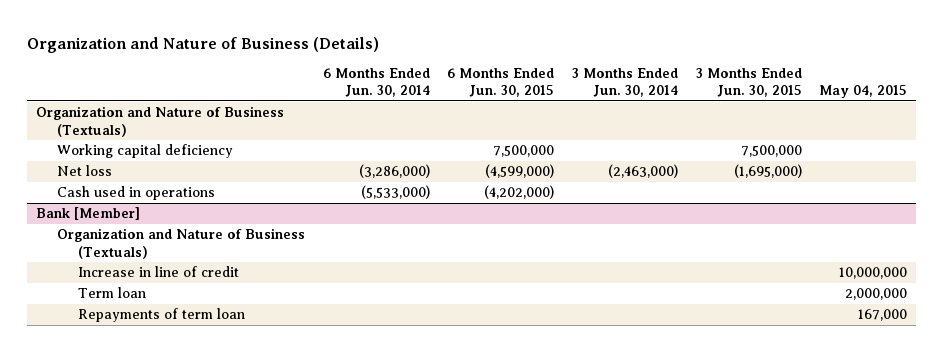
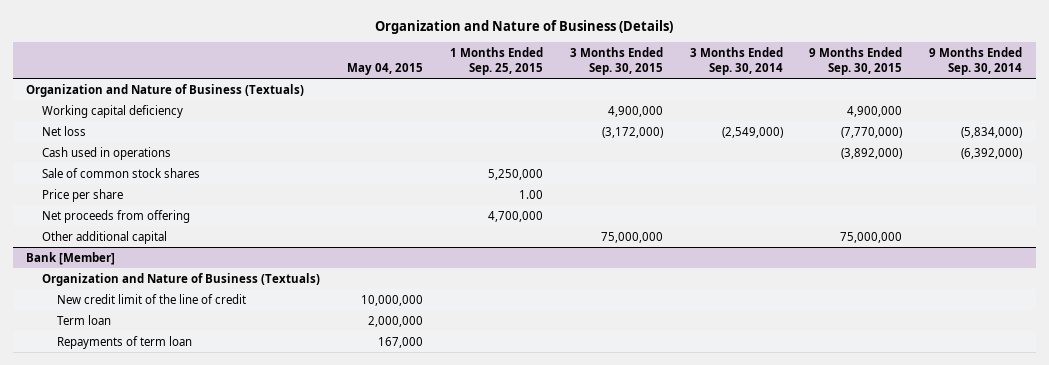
- | 6 Months Ended Jun. 30, 2014 | 6 Months Ended Jun. 30, 2015 | 3 Months Ended Jun. 30, 2014 | 3 Months Ended Jun. 30, 2015 | May 04, 2015
+ | May 04, 2015 | 1 Months Ended Sep. 25, 2015 | 3 Months Ended Sep. 30, 2015 | 3 Months Ended Sep. 30, 2014 | 9 Months Ended Sep. 30, 2015 | 9 Months Ended Sep. 30, 2014
+ Sale of common stock shares | | 5,250,000 | | | |
+ Price per share | | 1.00 | | | |
+ Net proceeds from offering | | 4,700,000 | | | |
+ Other additional capital | | | 75,000,000 | | 75,000,000 |
@ Bank [Member]
- Increase in line of credit | | | | | 10,000,000
+ New credit limit of the line of credit | 10,000,000 | | | | |

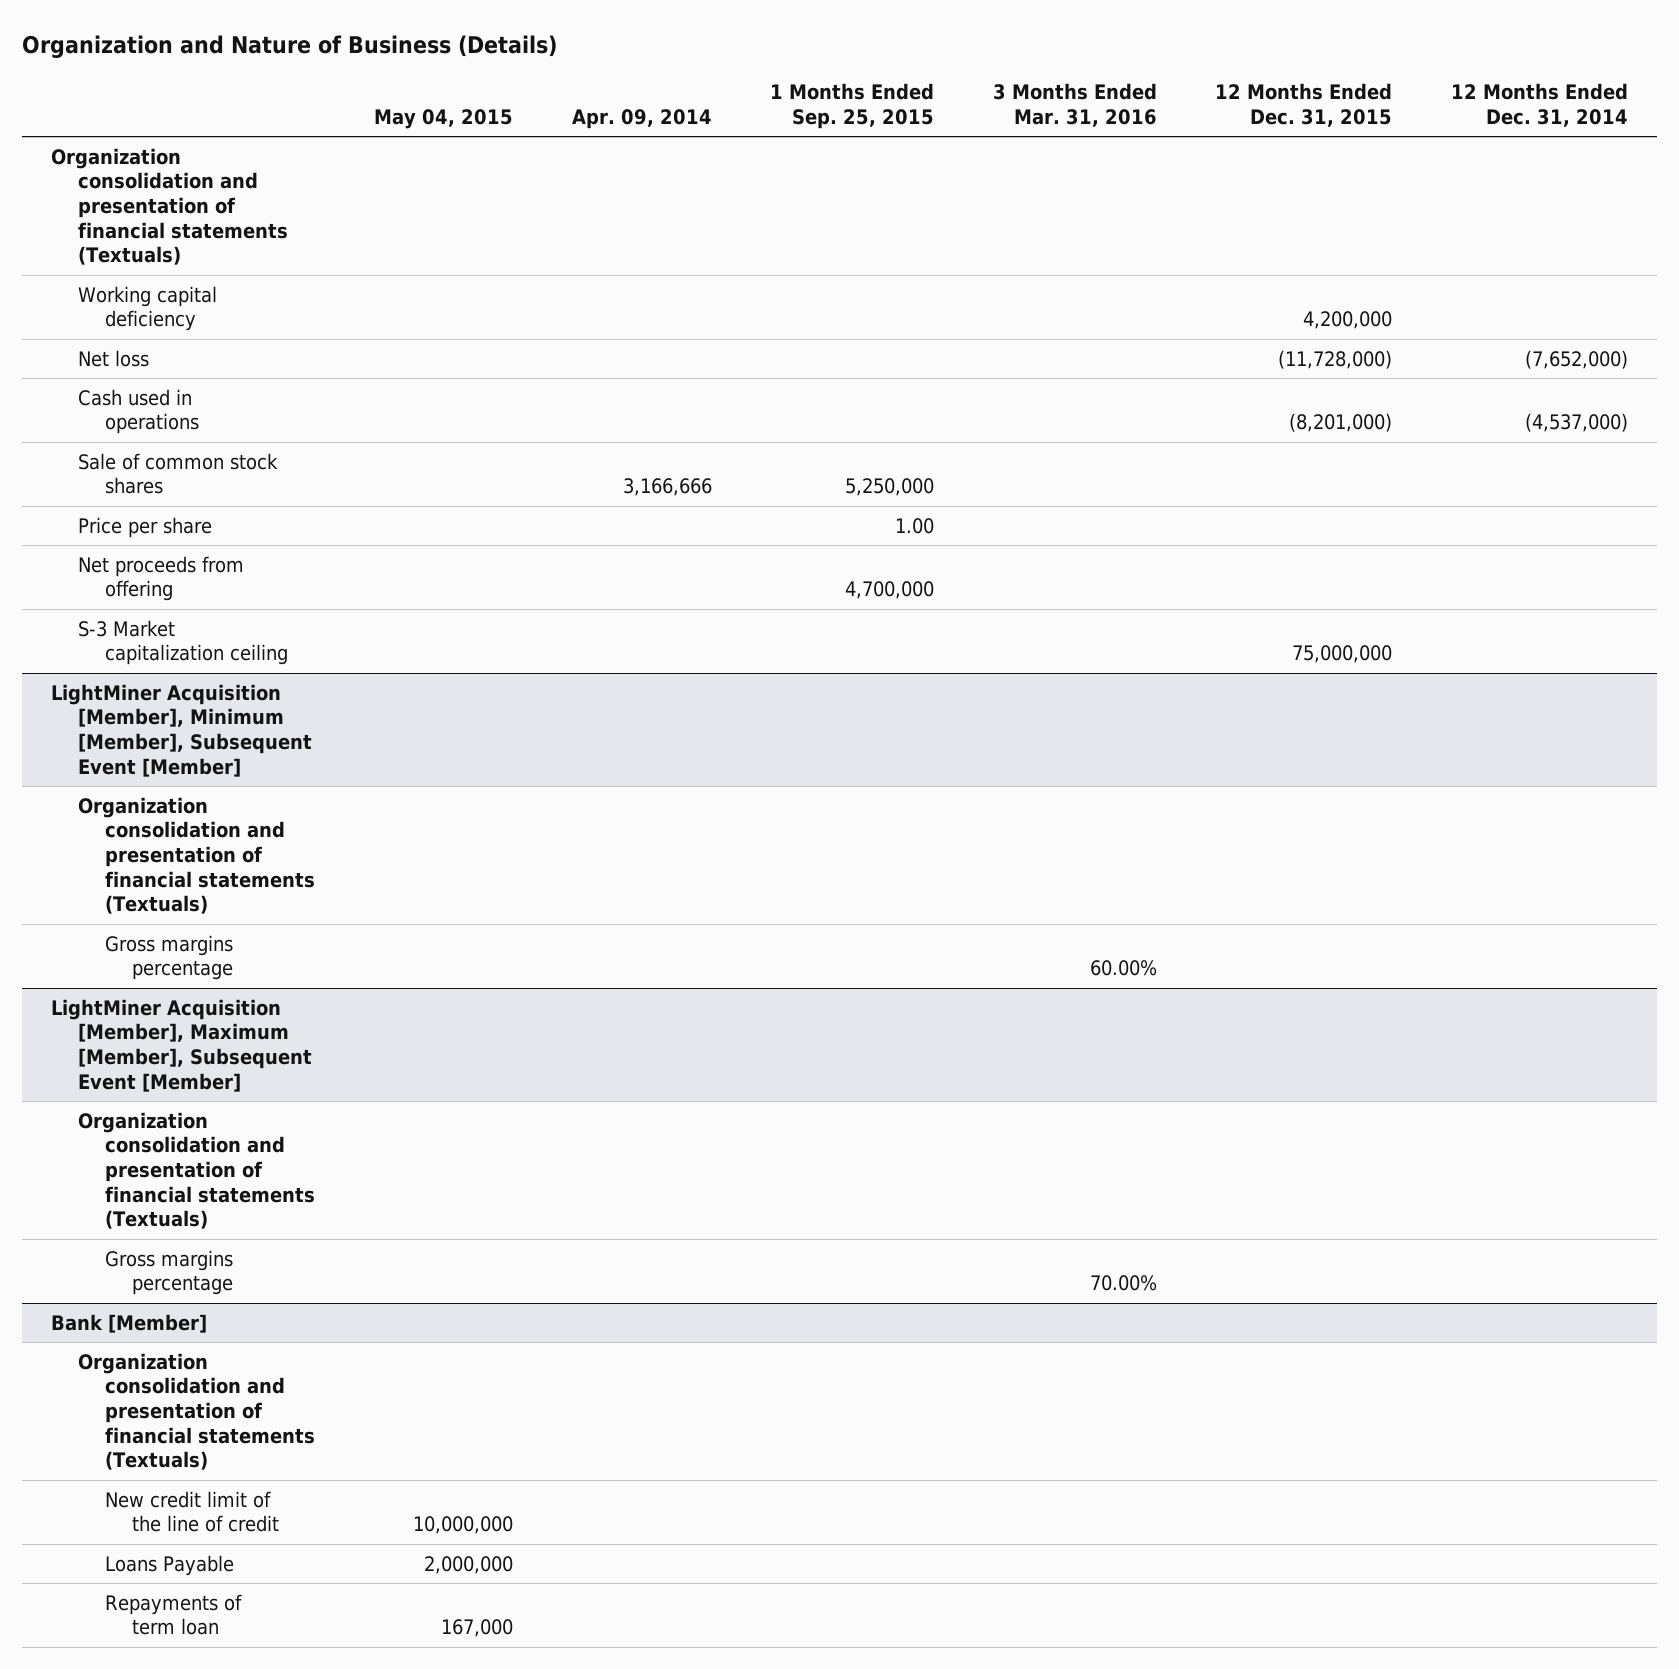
- | May 04, 2015 | 1 Months Ended Sep. 25, 2015 | 3 Months Ended Sep. 30, 2015 | 3 Months Ended Sep. 30, 2014 | 9 Months Ended Sep. 30, 2015 | 9 Months Ended Sep. 30, 2014
+ | May 04, 2015 | Apr. 09, 2014 | 1 Months Ended Sep. 25, 2015 | 3 Months Ended Mar. 31, 2016 | 12 Months Ended Dec. 31, 2015 | 12 Months Ended Dec. 31, 2014
- Organization and Nature of Business (Textuals)
+ Organization consolidation and presentation of financial statements (Textuals)
- Other additional capital | | | 75,000,000 | | 75,000,000 |
+ S-3 Market capitalization ceiling | | | | | 75,000,000 |
+ LightMiner Acquisition [Member], Minimum [Member], Subsequent Event [Member]
+ Organization consolidation and presentation of financial statements (Textuals)
+ Gross margins percentage | | | | 60.00% | |
+ LightMiner Acquisition [Member], Maximum [Member], Subsequent Event [Member]
+ Organization consolidation and presentation of financial statements (Textuals)
+ Gross margins percentage | | | | 70.00% | |
@ Bank [Member]
- Organization and Nature of Business (Textuals)
+ Organization consolidation and presentation of financial statements (Textuals)
- Term loan | 2,000,000 | | | | |
+ Loans Payable | 2,000,000 | | | | |

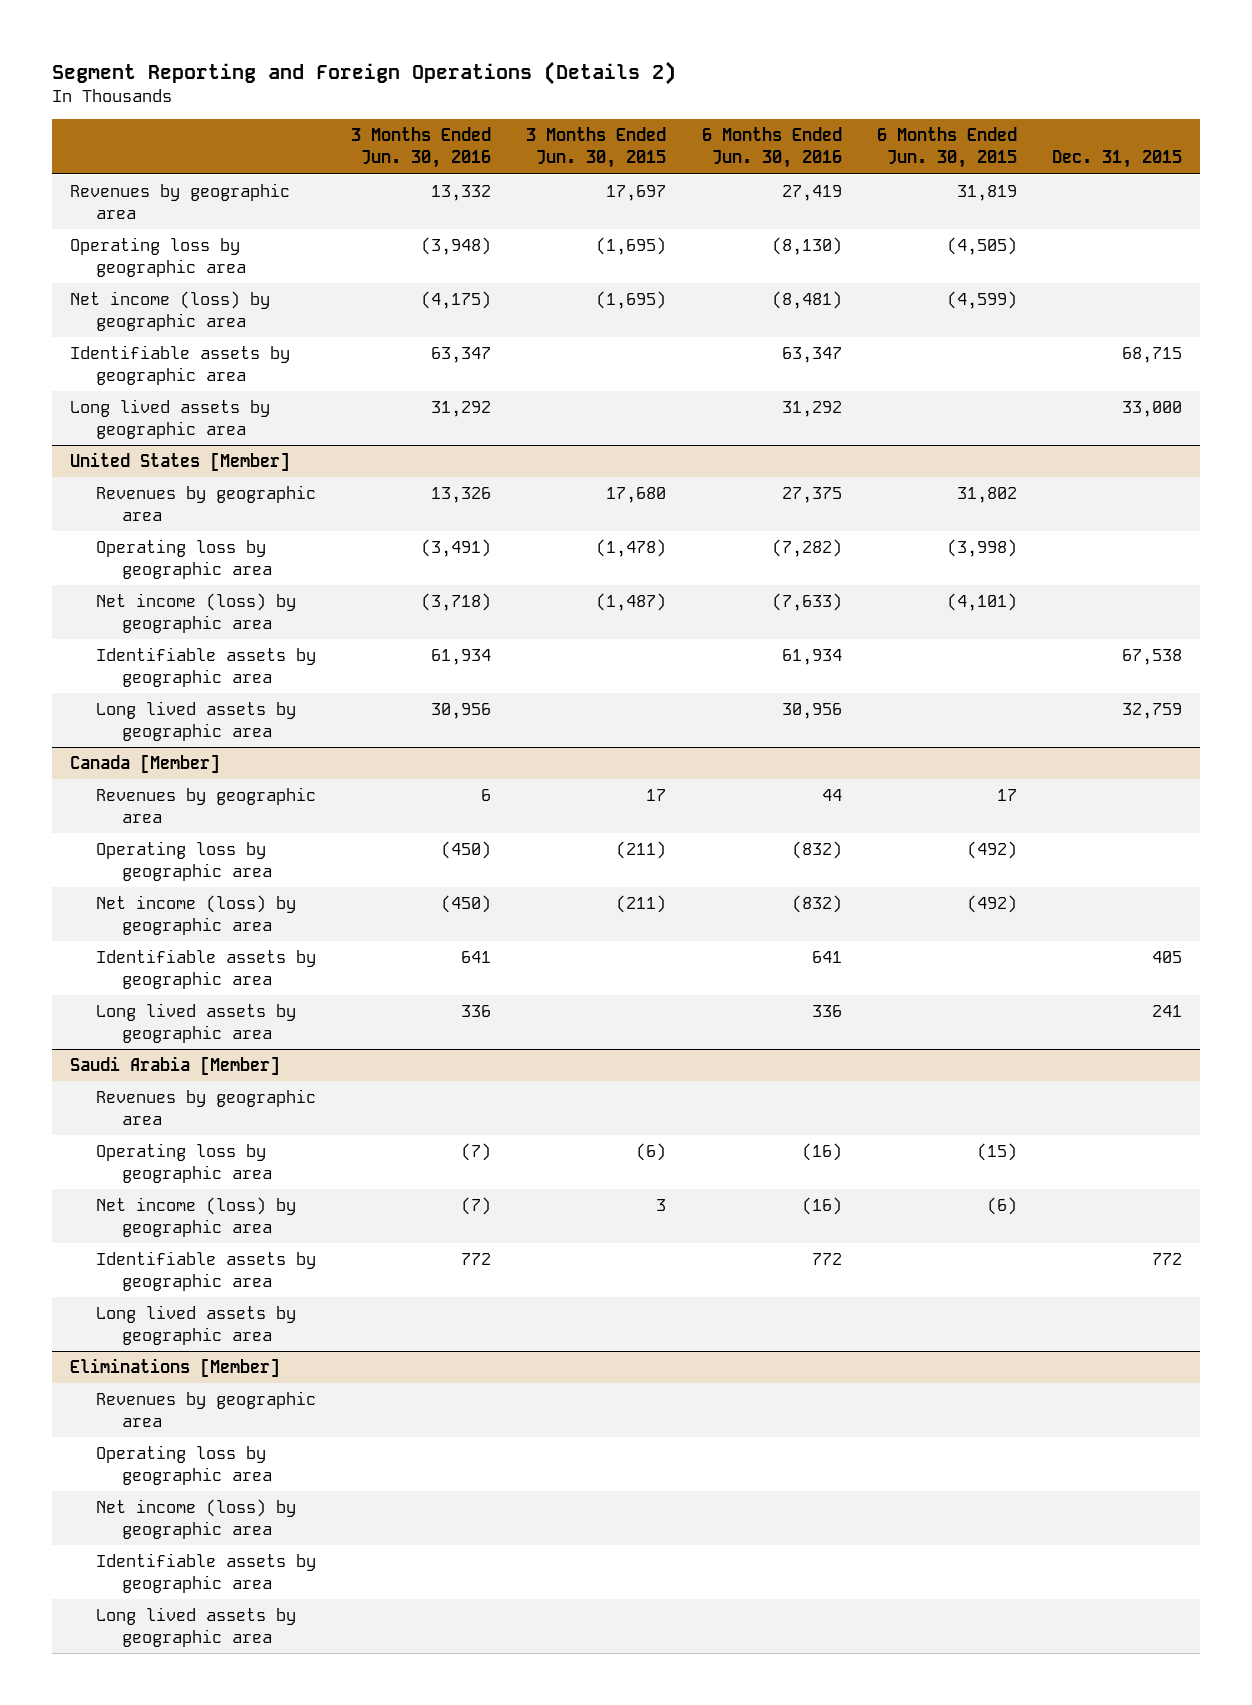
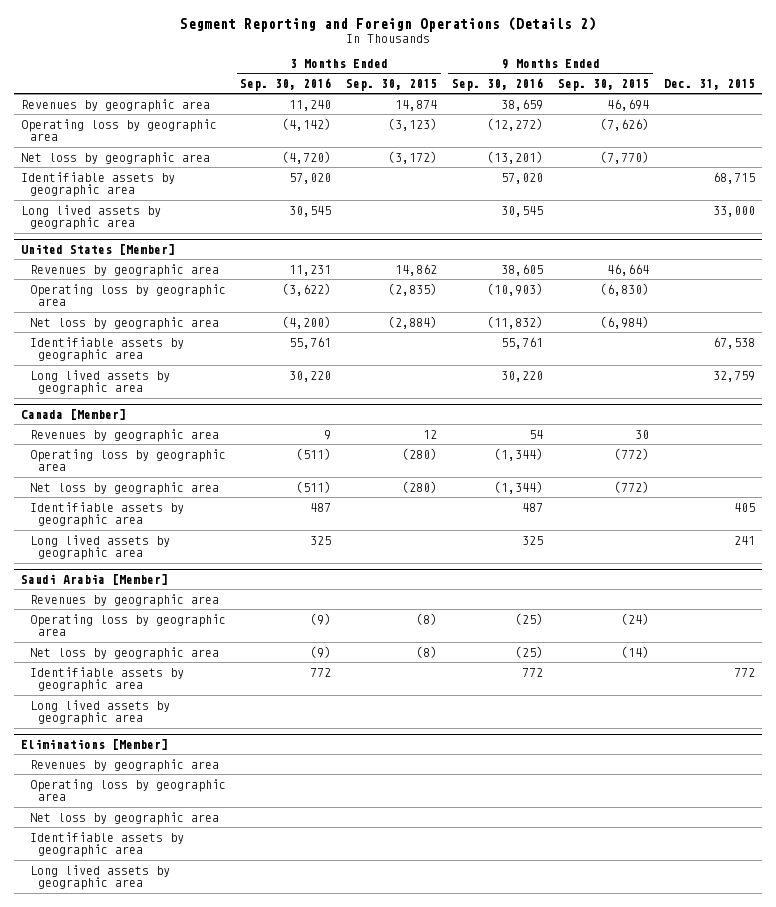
- | 3 Months Ended Jun. 30, 2016 | 3 Months Ended Jun. 30, 2015 | 6 Months Ended Jun. 30, 2016 | 6 Months Ended Jun. 30, 2015 | Dec. 31, 2015
+ | 3 Months Ended Sep. 30, 2016 | 3 Months Ended Sep. 30, 2015 | 9 Months Ended Sep. 30, 2016 | 9 Months Ended Sep. 30, 2015 | Dec. 31, 2015
- Net income (loss) by geographic area | (4,175) | (1,695) | (8,481) | (4,599) |
+ Net loss by geographic area | (4,720) | (3,172) | (13,201) | (7,770) |
@ United States [Member]
- Net income (loss) by geographic area | (3,718) | (1,487) | (7,633) | (4,101) |
+ Net loss by geographic area | (4,200) | (2,884) | (11,832) | (6,984) |
@ Canada [Member]
- Net income (loss) by geographic area | (450) | (211) | (832) | (492) |
+ Net loss by geographic area | (511) | (280) | (1,344) | (772) |
@ Saudi Arabia [Member]
- Net income (loss) by geographic area | (7) | 3 | (16) | (6) |
+ Net loss by geographic area | (9) | (8) | (25) | (14) |
@ Eliminations [Member]
- Net income (loss) by geographic area
+ Net loss by geographic area

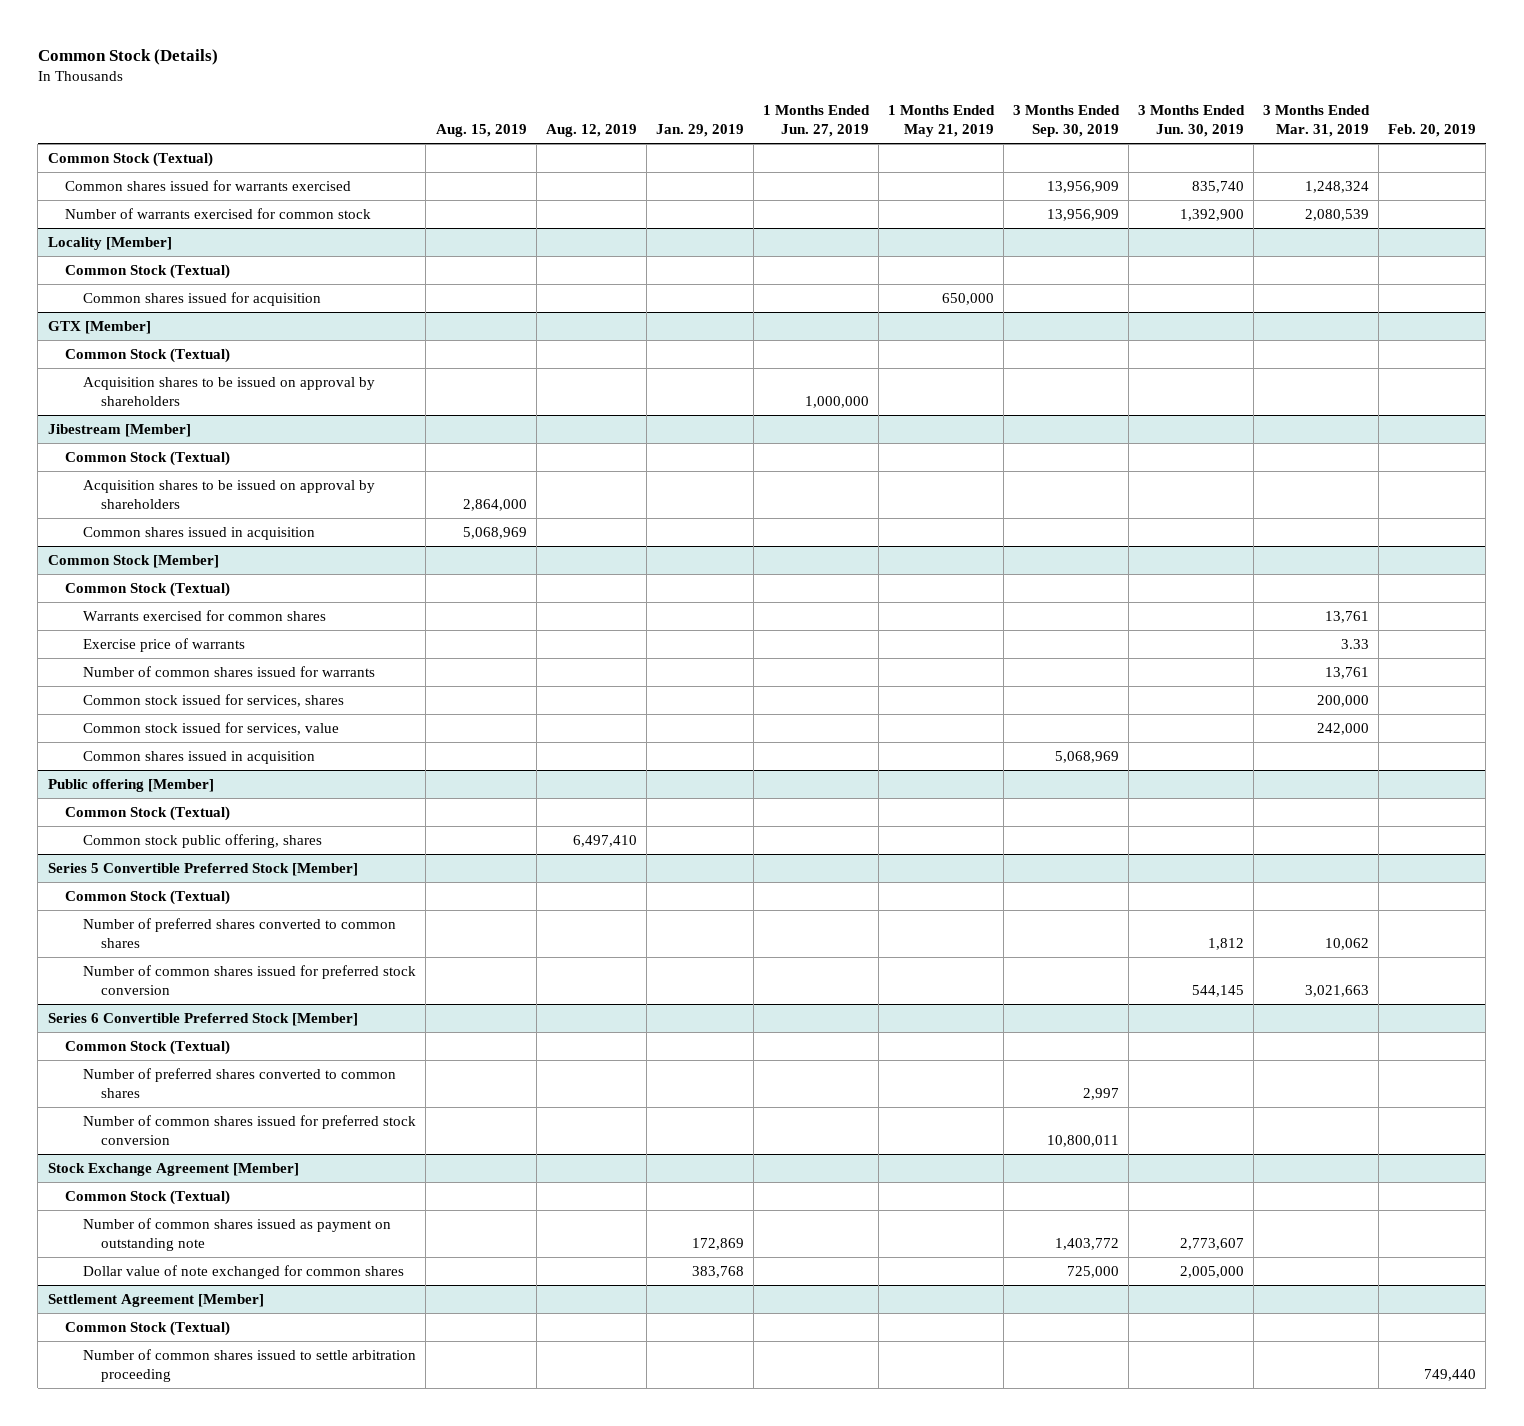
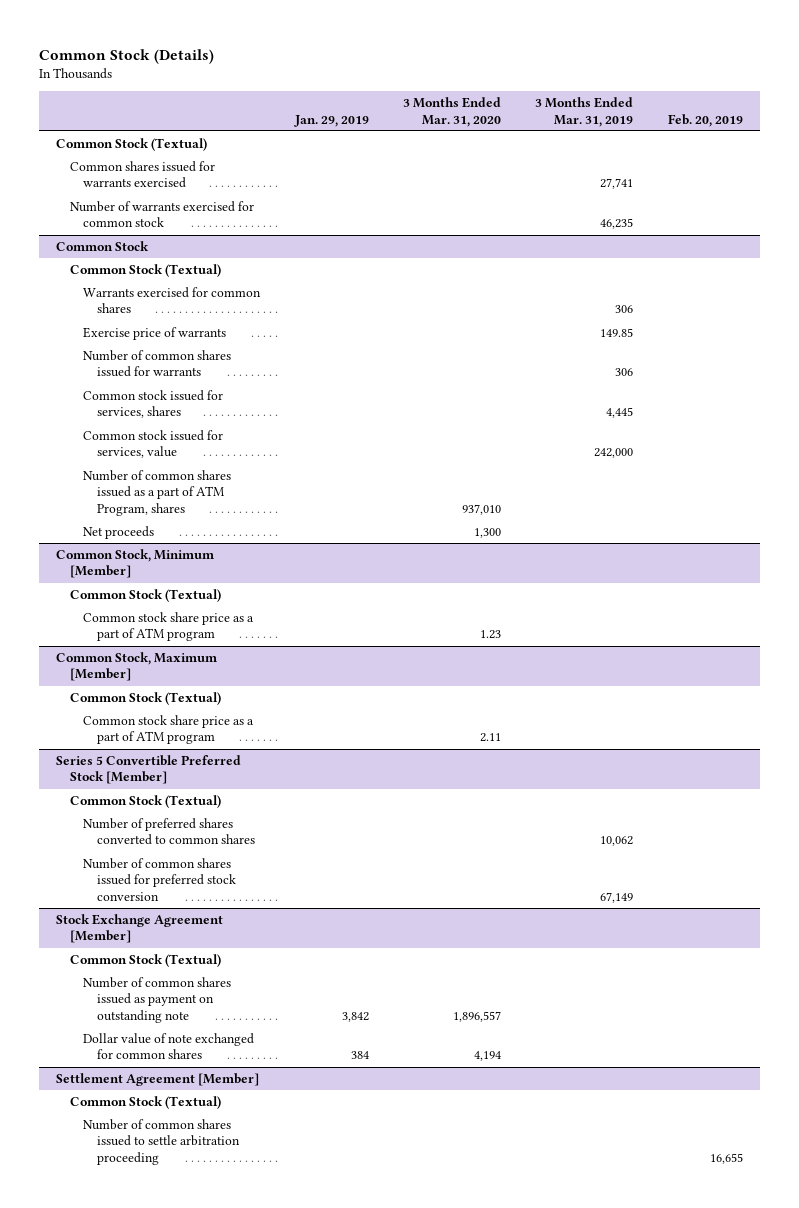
- | Aug. 15, 2019 | Aug. 12, 2019 | Jan. 29, 2019 | 1 Months Ended Jun. 27, 2019 | 1 Months Ended May 21, 2019 | 3 Months Ended Sep. 30, 2019 | 3 Months Ended Jun. 30, 2019 | 3 Months Ended Mar. 31, 2019 | Feb. 20, 2019
+ | Jan. 29, 2019 | 3 Months Ended Mar. 31, 2020 | 3 Months Ended Mar. 31, 2019 | Feb. 20, 2019
- Common shares issued for warrants exercised | | | | | | 13,956,909 | 835,740 | 1,248,324 |
- Number of warrants exercised for common stock | | | | | | 13,956,909 | 1,392,900 | 2,080,539 |
- Locality [Member]
- Common Stock (Textual)
- Common shares issued for acquisition | | | | | 650,000 | | | |
- GTX [Member]
- Common Stock (Textual)
- Acquisition shares to be issued on approval by shareholders | | | | 1,000,000 | | | | |
- Jibestream [Member]
- Common Stock (Textual)
- Acquisition shares to be issued on approval by shareholders | 2,864,000 | | | | | | | |
- Common shares issued in acquisition | 5,068,969 | | | | | | | |
- Common Stock [Member]
+ Common shares issued for warrants exercised | | | 27,741 |
+ Number of warrants exercised for common stock | | | 46,235 |
+ Common Stock
- Warrants exercised for common shares | | | | | | | | 13,761 |
- Exercise price of warrants | | | | | | | | 3.33 |
- Number of common shares issued for warrants | | | | | | | | 13,761 |
- Common stock issued for services, shares | | | | | | | | 200,000 |
+ Warrants exercised for common shares | | | 306 |
+ Exercise price of warrants | | | 149.85 |
+ Number of common shares issued for warrants | | | 306 |
+ Common stock issued for services, shares | | | 4,445 |
- Common shares issued in acquisition | | | | | | 5,068,969 | | |
- Public offering [Member]
- Common Stock (Textual)
- Common stock public offering, shares | | 6,497,410 | | | | | | |
+ Number of common shares issued as a part of ATM Program, shares | | 937,010 | |
+ Net proceeds | | 1,300 | |
+ Common Stock, Minimum [Member]
+ Common Stock (Textual)
+ Common stock share price as a part of ATM program | | 1.23 | |
+ Common Stock, Maximum [Member]
+ Common Stock (Textual)
+ Common stock share price as a part of ATM program | | 2.11 | |
@ Series 5 Convertible Preferred Stock [Member]
- Number of common shares issued for preferred stock conversion | | | | | | | 544,145 | 3,021,663 |
- Series 6 Convertible Preferred Stock [Member]
- Common Stock (Textual)
- Number of preferred shares converted to common shares | | | | | | 2,997 | | |
- Number of common shares issued for preferred stock conversion | | | | | | 10,800,011 | | |
@ Series 5 Convertible Preferred Stock [Member]
+ Number of common shares issued for preferred stock conversion | | | 67,149 |
@ Stock Exchange Agreement [Member]
- Number of common shares issued as payment on outstanding note | | | 172,869 | | | 1,403,772 | 2,773,607 | |
- Dollar value of note exchanged for common shares | | | 383,768 | | | 725,000 | 2,005,000 | |
+ Number of common shares issued as payment on outstanding note | 3,842 | 1,896,557 | |
+ Dollar value of note exchanged for common shares | 384 | 4,194 | |
@ Settlement Agreement [Member]
- Number of common shares issued to settle arbitration proceeding | | | | | | | | | 749,440
+ Number of common shares issued to settle arbitration proceeding | | | | 16,655

